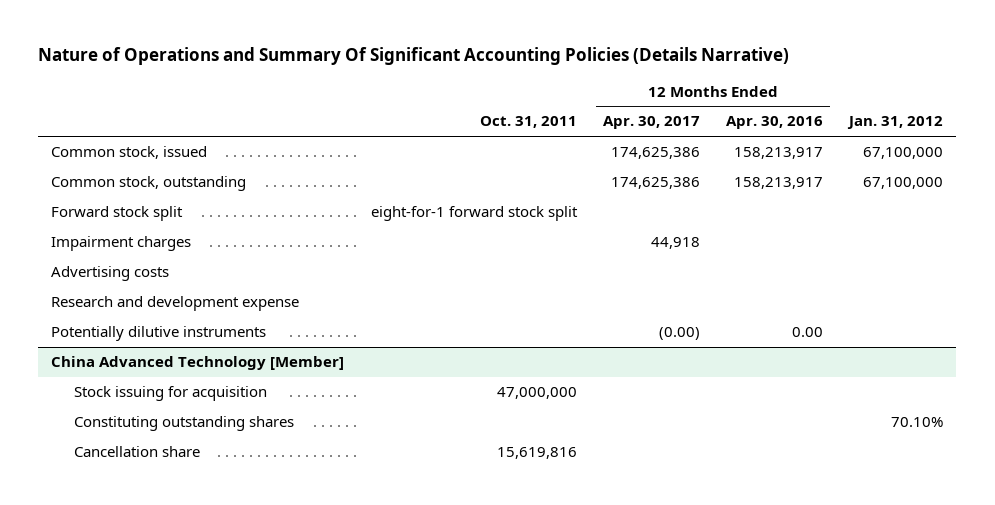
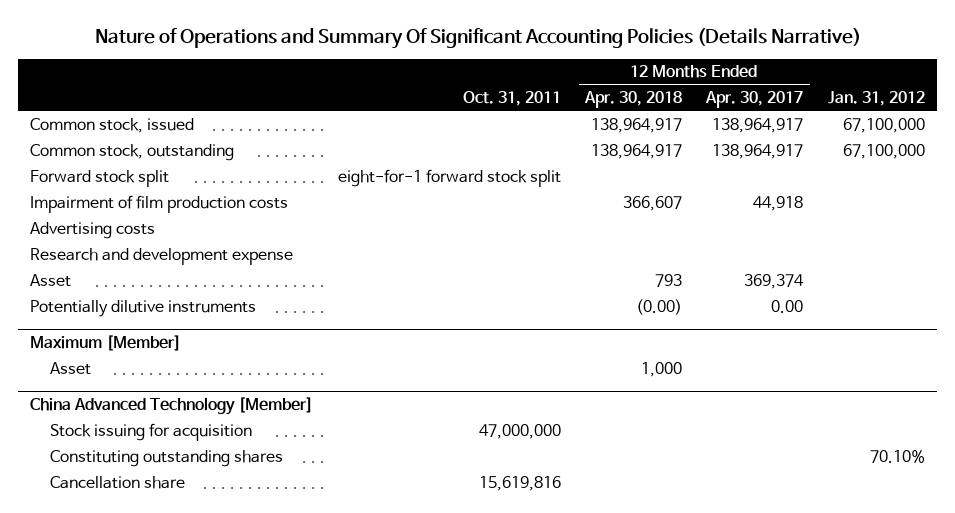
- | Oct. 31, 2011 | 12 Months Ended Apr. 30, 2017 | 12 Months Ended Apr. 30, 2016 | Jan. 31, 2012
+ | Oct. 31, 2011 | 12 Months Ended Apr. 30, 2018 | 12 Months Ended Apr. 30, 2017 | Jan. 31, 2012
- Common stock, issued | | 174,625,386 | 158,213,917 | 67,100,000
- Common stock, outstanding | | 174,625,386 | 158,213,917 | 67,100,000
+ Common stock, issued | | 138,964,917 | 138,964,917 | 67,100,000
+ Common stock, outstanding | | 138,964,917 | 138,964,917 | 67,100,000
- Impairment charges | | 44,918 | |
+ Impairment of film production costs | | 366,607 | 44,918 |
- Potentially dilutive instruments | | (0.00) | 0.00 |
+ Asset | | 793 | 369,374 |
+ Potentially dilutive instruments | | (0.00) | 0.00 |
+ Maximum [Member]
+ Asset | | 1,000 | |

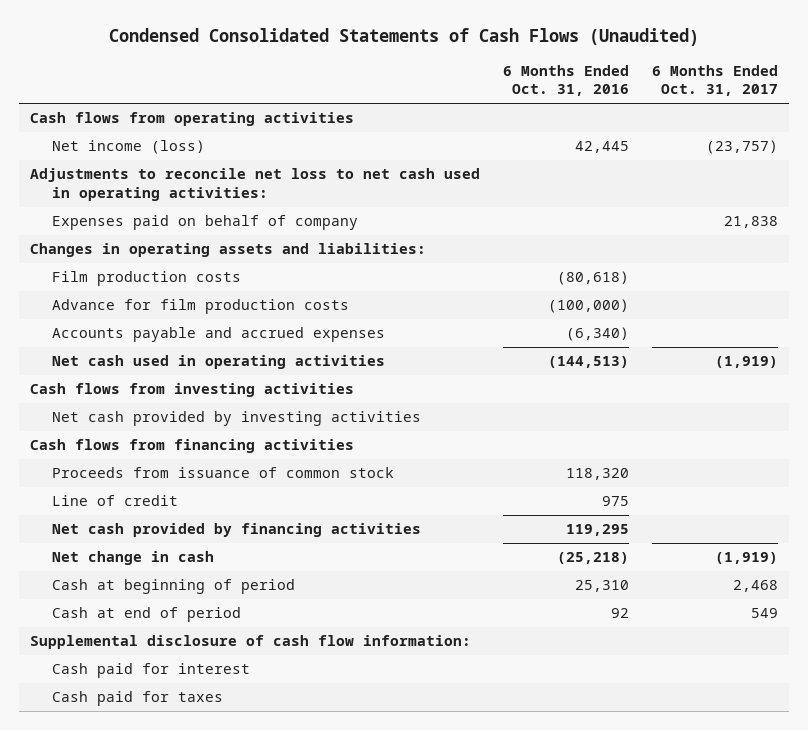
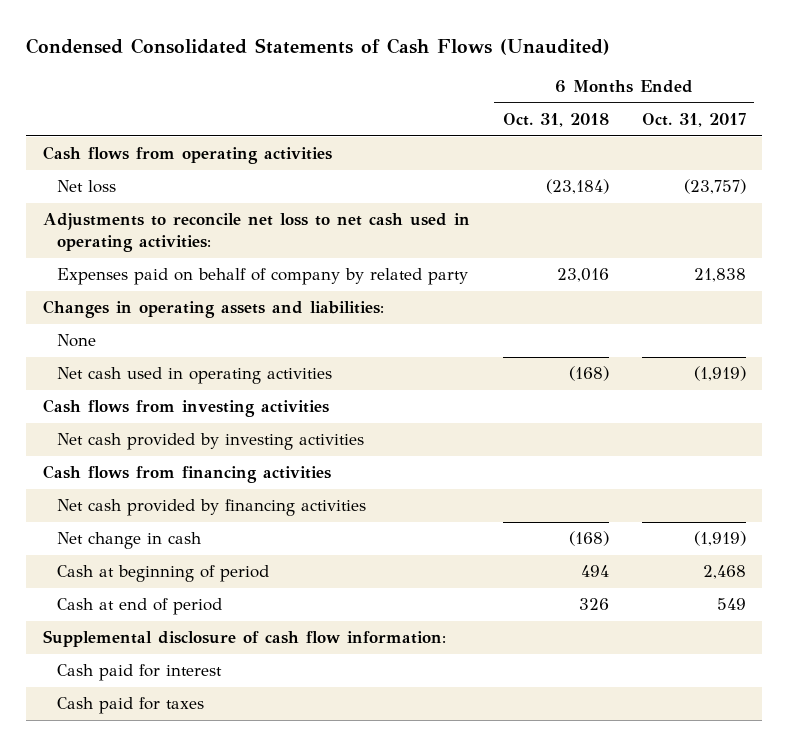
- | 6 Months Ended Oct. 31, 2016 | 6 Months Ended Oct. 31, 2017
+ | 6 Months Ended Oct. 31, 2018 | 6 Months Ended Oct. 31, 2017
- Net income (loss) | 42,445 | (23,757)
+ Net loss | (23,184) | (23,757)
- Expenses paid on behalf of company | | 21,838
+ Expenses paid on behalf of company by related party | 23,016 | 21,838
- Film production costs | (80,618) |
- Advance for film production costs | (100,000) |
- Accounts payable and accrued expenses | (6,340) |
+ None
- Proceeds from issuance of common stock | 118,320 |
- Line of credit | 975 |

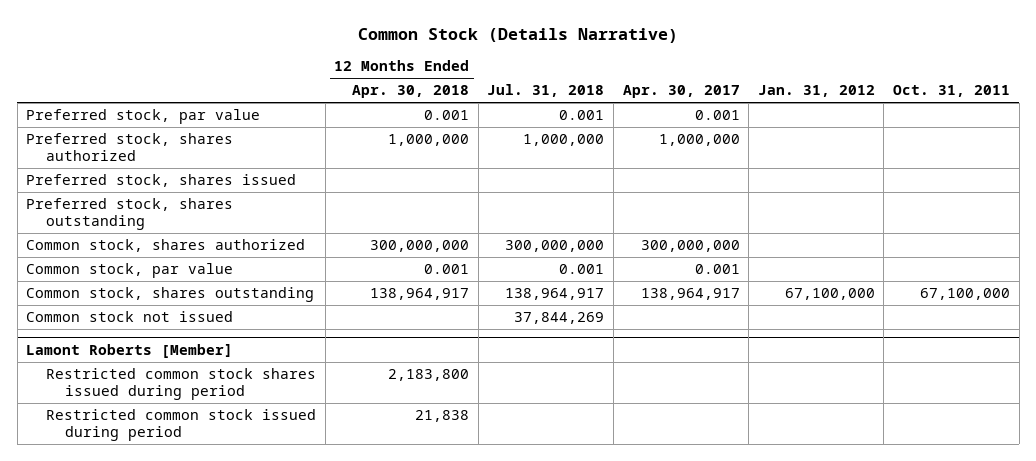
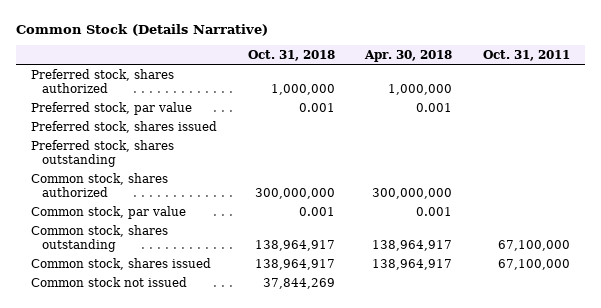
- | 12 Months Ended Apr. 30, 2018 | Jul. 31, 2018 | Apr. 30, 2017 | Jan. 31, 2012 | Oct. 31, 2011
+ | Oct. 31, 2018 | Apr. 30, 2018 | Oct. 31, 2011
moved down: Preferred stock, par value | 0.001 | 0.001 |
+ Common stock, shares issued | 138,964,917 | 138,964,917 | 67,100,000
- Lamont Roberts [Member]
- Restricted common stock shares issued during period | 2,183,800 | | | |
- Restricted common stock issued during period | 21,838 | | | |

